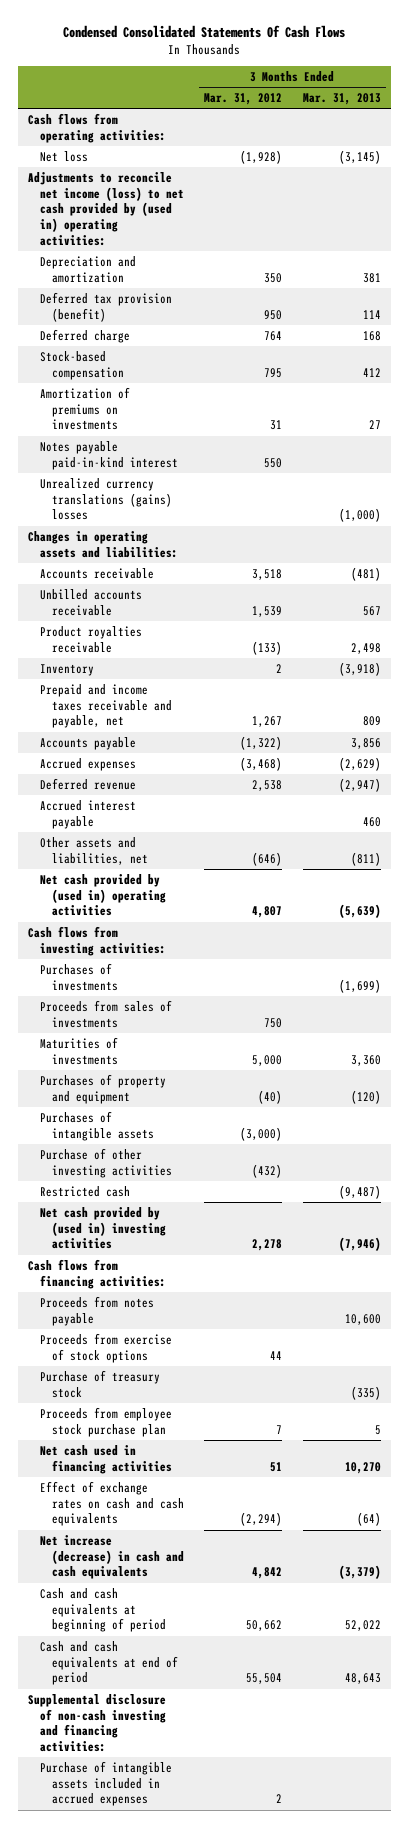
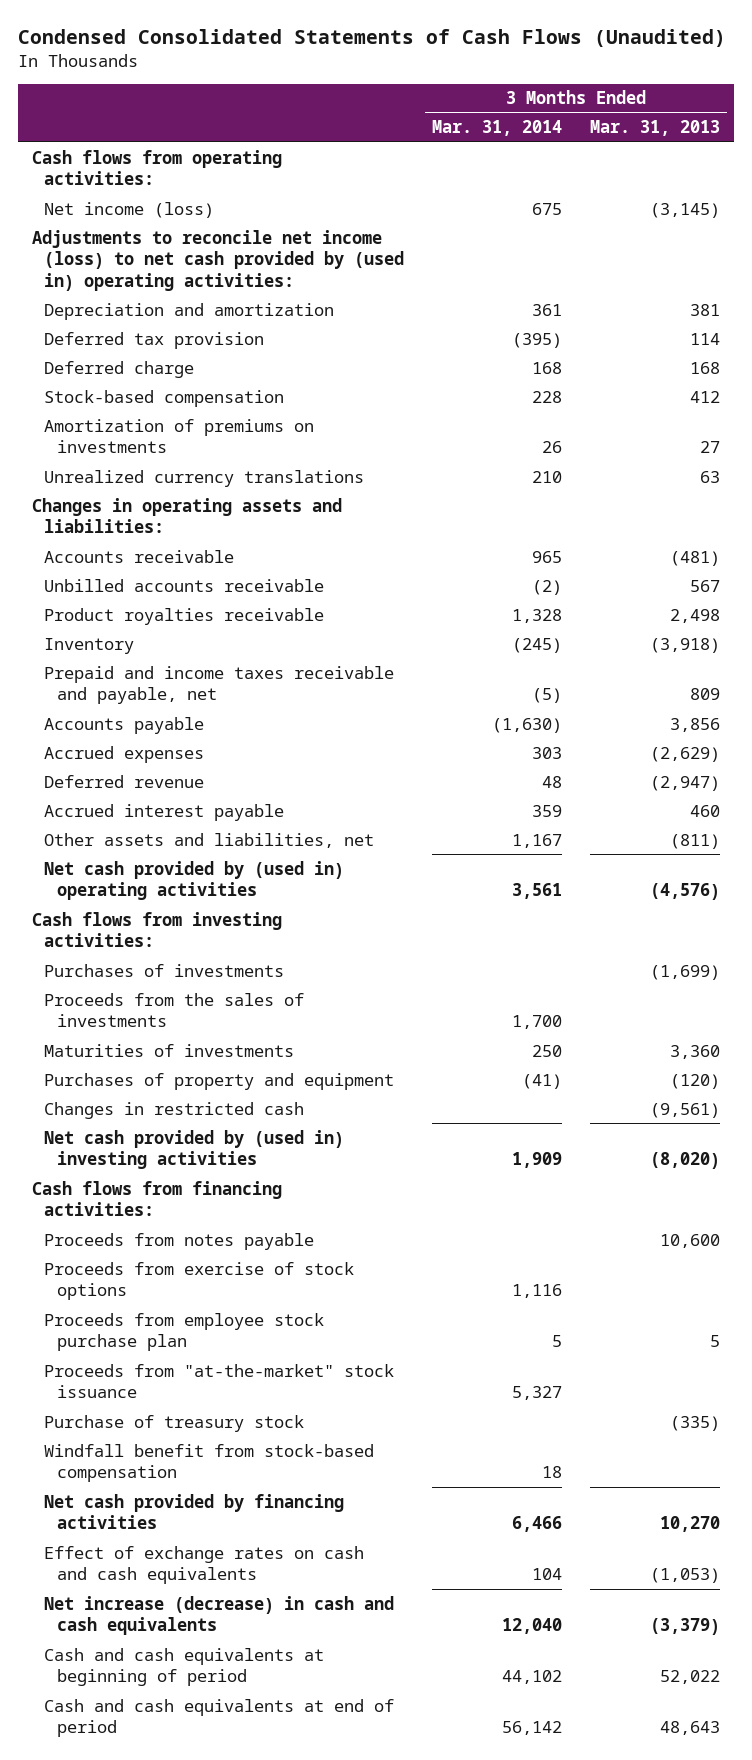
- Condensed Consolidated Statements Of Cash Flows
+ Condensed Consolidated Statements of Cash Flows (Unaudited)
- | 3 Months Ended Mar. 31, 2012 | 3 Months Ended Mar. 31, 2013
+ | 3 Months Ended Mar. 31, 2014 | 3 Months Ended Mar. 31, 2013
- Net loss | (1,928) | (3,145)
+ Net income (loss) | 675 | (3,145)
- Deferred tax provision (benefit) | 950 | 114
+ Deferred tax provision | (395) | 114
- Notes payable paid-in-kind interest | 550 |
- Unrealized currency translations (gains) losses | | (1,000)
+ Unrealized currency translations | 210 | 63
- Net cash provided by (used in) operating activities | 4,807 | (5,639)
+ Net cash provided by (used in) operating activities | 3,561 | (4,576)
- Proceeds from sales of investments | 750 |
+ Proceeds from the sales of investments | 1,700 |
- Purchases of intangible assets | (3,000) |
- Purchase of other investing activities | (432) |
- Restricted cash | | (9,487)
- Net cash provided by (used in) investing activities | 2,278 | (7,946)
+ Changes in restricted cash | | (9,561)
+ Net cash provided by (used in) investing activities | 1,909 | (8,020)
- Net cash used in financing activities | 51 | 10,270
- Effect of exchange rates on cash and cash equivalents | (2,294) | (64)
+ Proceeds from "at-the-market" stock issuance | 5,327 |
moved down: Purchase of treasury stock | | (335)
+ Windfall benefit from stock-based compensation | 18 |
+ Net cash provided by financing activities | 6,466 | 10,270
+ Effect of exchange rates on cash and cash equivalents | 104 | (1,053)
- Supplemental disclosure of non-cash investing and financing activities:
- Purchase of intangible assets included in accrued expenses | 2 |

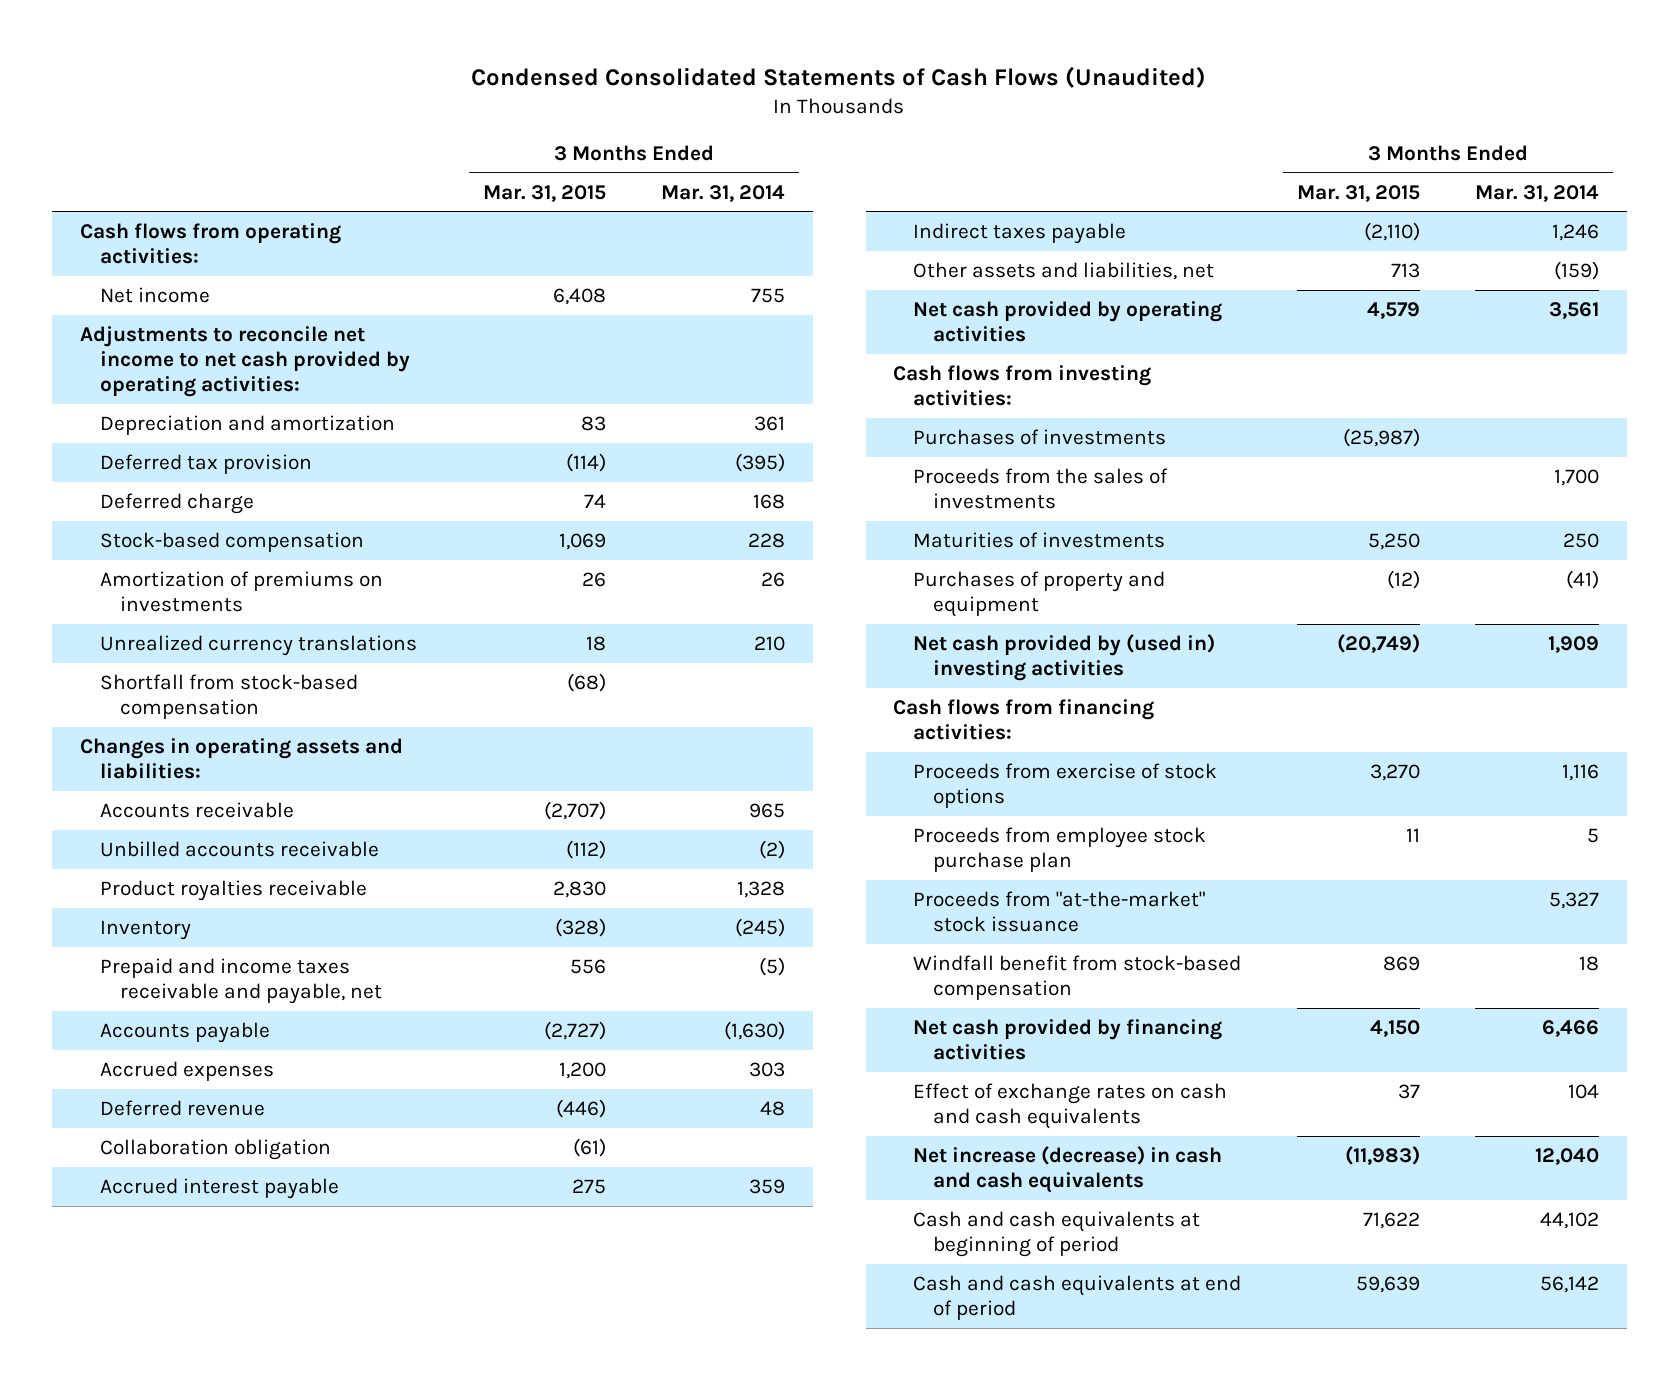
- | 3 Months Ended Mar. 31, 2014 | 3 Months Ended Mar. 31, 2013
+ | 3 Months Ended Mar. 31, 2015 | 3 Months Ended Mar. 31, 2014
- Net income (loss) | 675 | (3,145)
- Adjustments to reconcile net income (loss) to net cash provided by (used in) operating activities:
+ Net income | 6,408 | 755
+ Adjustments to reconcile net income to net cash provided by operating activities:
+ Shortfall from stock-based compensation | (68) |
+ Collaboration obligation | (61) |
- Other assets and liabilities, net | 1,167 | (811)
- Net cash provided by (used in) operating activities | 3,561 | (4,576)
+ Indirect taxes payable | (2,110) | 1,246
+ Other assets and liabilities, net | 713 | (159)
+ Net cash provided by operating activities | 4,579 | 3,561
- Changes in restricted cash | | (9,561)
- Proceeds from notes payable | | 10,600
- Purchase of treasury stock | | (335)

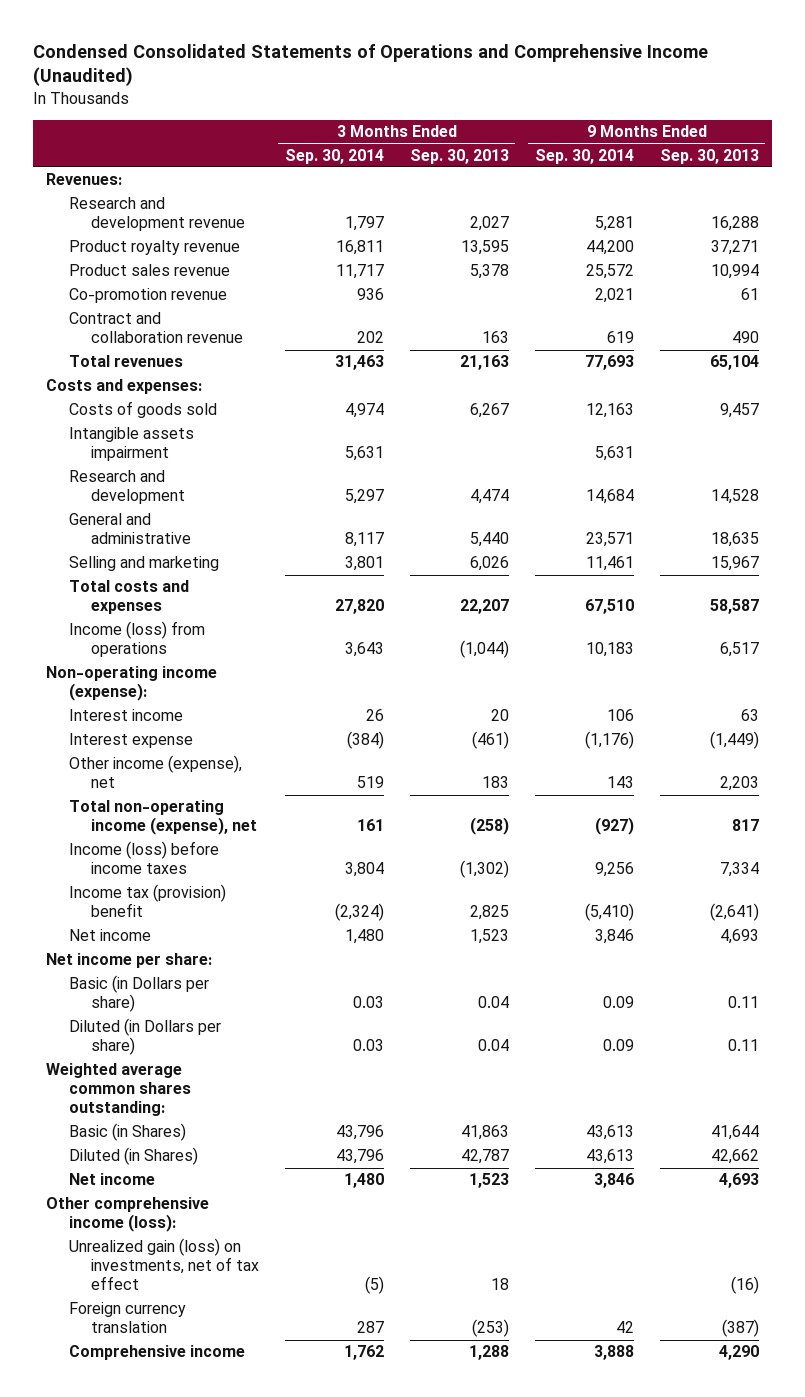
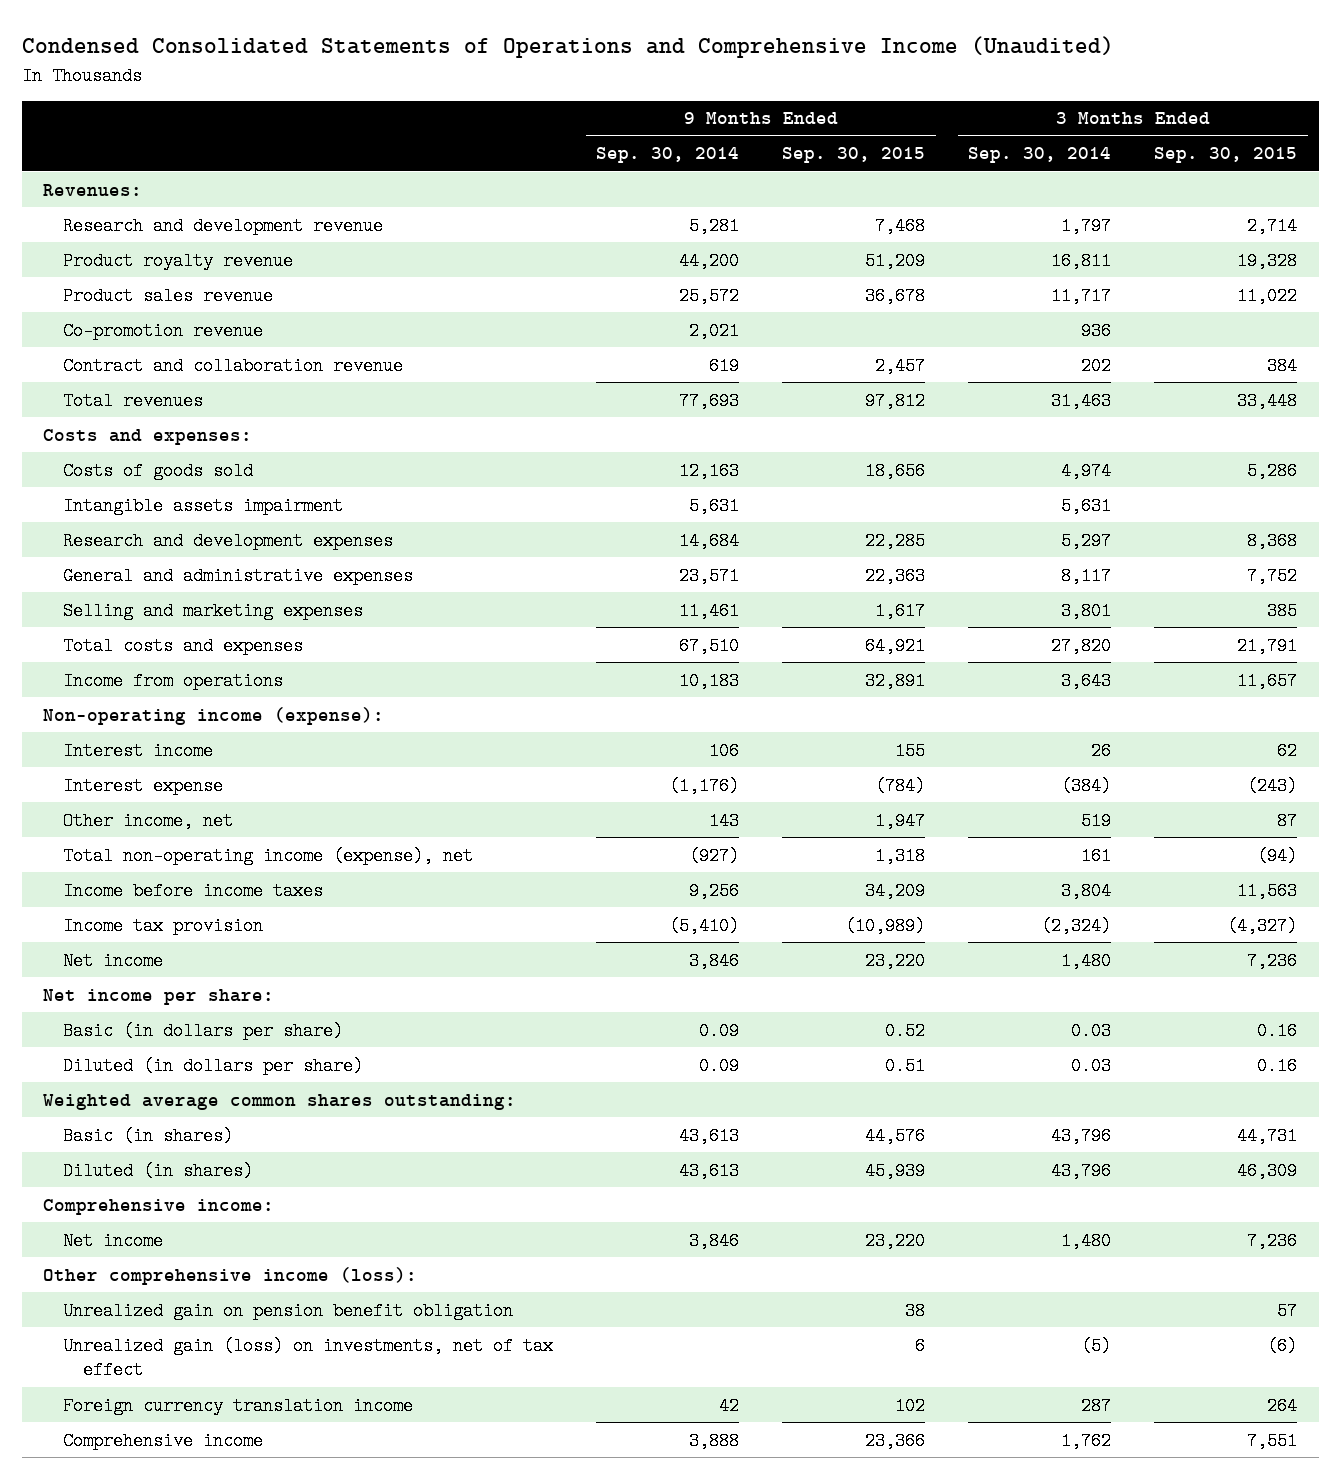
- | 3 Months Ended Sep. 30, 2014 | 3 Months Ended Sep. 30, 2013 | 9 Months Ended Sep. 30, 2014 | 9 Months Ended Sep. 30, 2013
+ | 9 Months Ended Sep. 30, 2014 | 9 Months Ended Sep. 30, 2015 | 3 Months Ended Sep. 30, 2014 | 3 Months Ended Sep. 30, 2015
- Research and development | 5,297 | 4,474 | 14,684 | 14,528
- General and administrative | 8,117 | 5,440 | 23,571 | 18,635
- Selling and marketing | 3,801 | 6,026 | 11,461 | 15,967
+ Research and development expenses | 14,684 | 22,285 | 5,297 | 8,368
+ General and administrative expenses | 23,571 | 22,363 | 8,117 | 7,752
+ Selling and marketing expenses | 11,461 | 1,617 | 3,801 | 385
- Income (loss) from operations | 3,643 | (1,044) | 10,183 | 6,517
+ Income from operations | 10,183 | 32,891 | 3,643 | 11,657
- Other income (expense), net | 519 | 183 | 143 | 2,203
+ Other income, net | 143 | 1,947 | 519 | 87
- Income (loss) before income taxes | 3,804 | (1,302) | 9,256 | 7,334
- Income tax (provision) benefit | (2,324) | 2,825 | (5,410) | (2,641)
+ Income before income taxes | 9,256 | 34,209 | 3,804 | 11,563
+ Income tax provision | (5,410) | (10,989) | (2,324) | (4,327)
- Basic (in Dollars per share) | 0.03 | 0.04 | 0.09 | 0.11
- Diluted (in Dollars per share) | 0.03 | 0.04 | 0.09 | 0.11
+ Basic (in dollars per share) | 0.09 | 0.52 | 0.03 | 0.16
+ Diluted (in dollars per share) | 0.09 | 0.51 | 0.03 | 0.16
- Basic (in Shares) | 43,796 | 41,863 | 43,613 | 41,644
- Diluted (in Shares) | 43,796 | 42,787 | 43,613 | 42,662
+ Basic (in shares) | 43,613 | 44,576 | 43,796 | 44,731
+ Diluted (in shares) | 43,613 | 45,939 | 43,796 | 46,309
+ Comprehensive income:
+ Unrealized gain on pension benefit obligation | | 38 | | 57
- Foreign currency translation | 287 | (253) | 42 | (387)
+ Foreign currency translation income | 42 | 102 | 287 | 264

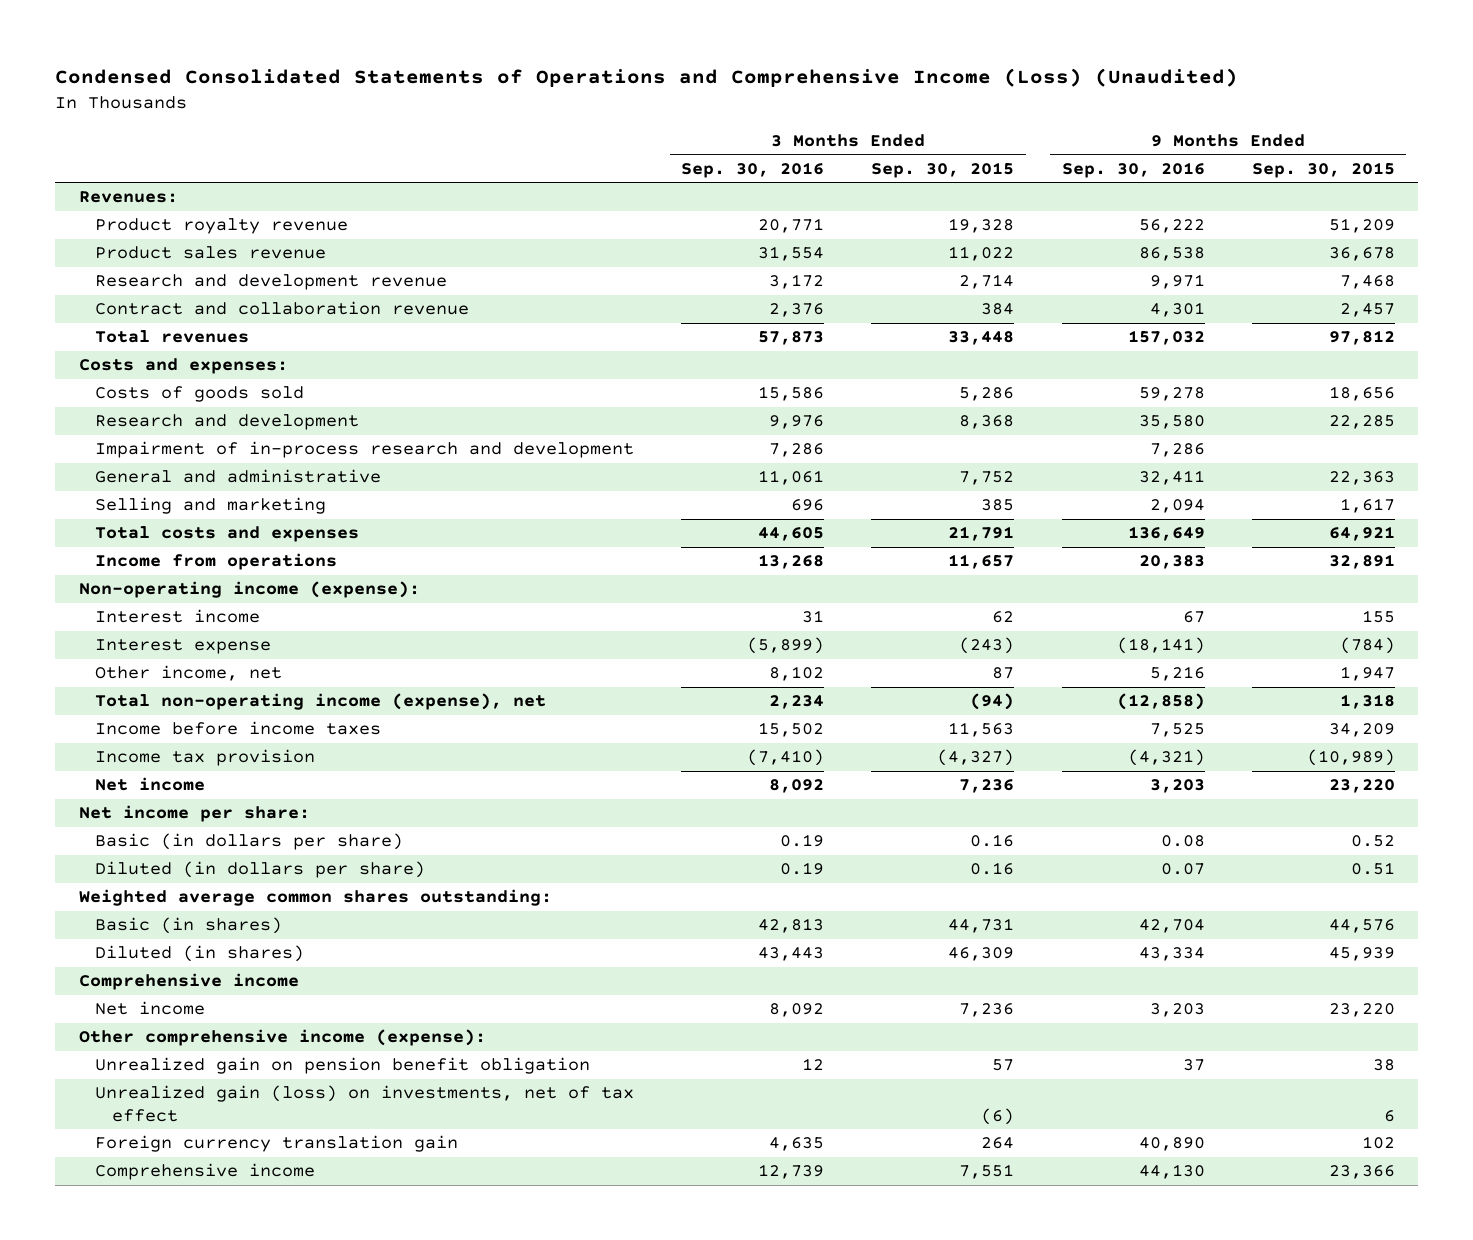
- Condensed Consolidated Statements of Operations and Comprehensive Income (Unaudited)
+ Condensed Consolidated Statements of Operations and Comprehensive Income (Loss) (Unaudited)
- | 9 Months Ended Sep. 30, 2014 | 9 Months Ended Sep. 30, 2015 | 3 Months Ended Sep. 30, 2014 | 3 Months Ended Sep. 30, 2015
+ | 3 Months Ended Sep. 30, 2016 | 3 Months Ended Sep. 30, 2015 | 9 Months Ended Sep. 30, 2016 | 9 Months Ended Sep. 30, 2015
- Co-promotion revenue | 2,021 | | 936 |
moved down: Research and development revenue | 3,172 | 2,714 | 9,971 | 7,468
- Intangible assets impairment | 5,631 | | 5,631 |
- Research and development expenses | 14,684 | 22,285 | 5,297 | 8,368
- General and administrative expenses | 23,571 | 22,363 | 8,117 | 7,752
- Selling and marketing expenses | 11,461 | 1,617 | 3,801 | 385
+ Research and development | 9,976 | 8,368 | 35,580 | 22,285
+ Impairment of in-process research and development | 7,286 | | 7,286 |
+ General and administrative | 11,061 | 7,752 | 32,411 | 22,363
+ Selling and marketing | 696 | 385 | 2,094 | 1,617
- Comprehensive income:
+ Comprehensive income
- Other comprehensive income (loss):
+ Other comprehensive income (expense):
- Foreign currency translation income | 42 | 102 | 287 | 264
+ Foreign currency translation gain | 4,635 | 264 | 40,890 | 102

